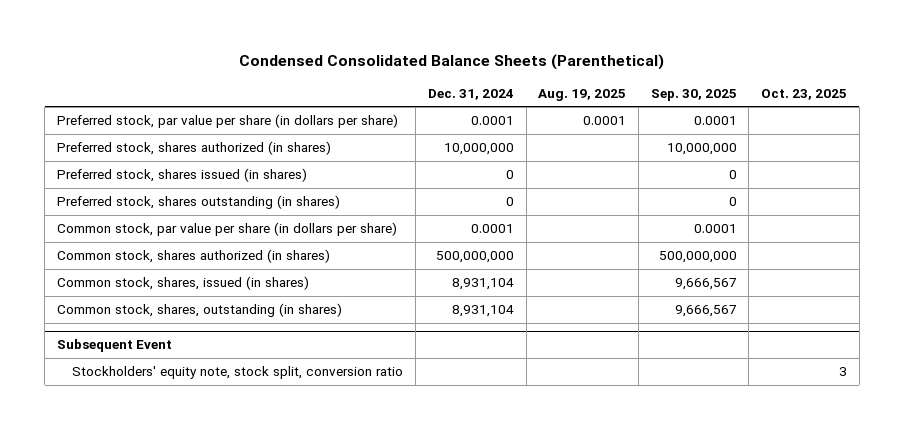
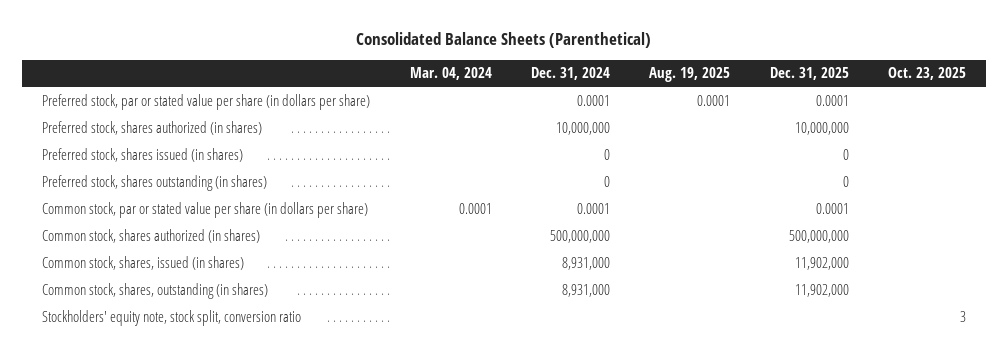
- Condensed Consolidated Balance Sheets (Parenthetical)
+ Consolidated Balance Sheets (Parenthetical)
- | Dec. 31, 2024 | Aug. 19, 2025 | Sep. 30, 2025 | Oct. 23, 2025
+ | Mar. 04, 2024 | Dec. 31, 2024 | Aug. 19, 2025 | Dec. 31, 2025 | Oct. 23, 2025
- Preferred stock, par value per share (in dollars per share) | 0.0001 | 0.0001 | 0.0001 |
+ Preferred stock, par or stated value per share (in dollars per share) | | 0.0001 | 0.0001 | 0.0001 |
- Common stock, par value per share (in dollars per share) | 0.0001 | | 0.0001 |
+ Common stock, par or stated value per share (in dollars per share) | 0.0001 | 0.0001 | | 0.0001 |
- Common stock, shares, issued (in shares) | 8,931,104 | | 9,666,567 |
- Common stock, shares, outstanding (in shares) | 8,931,104 | | 9,666,567 |
- Subsequent Event
+ Common stock, shares, issued (in shares) | | 8,931,000 | | 11,902,000 |
+ Common stock, shares, outstanding (in shares) | | 8,931,000 | | 11,902,000 |

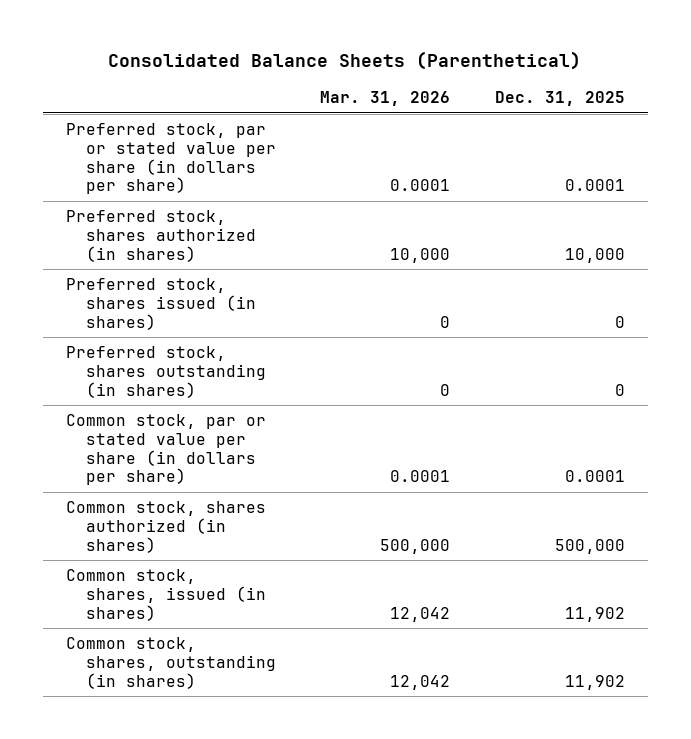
- | Mar. 04, 2024 | Dec. 31, 2024 | Aug. 19, 2025 | Dec. 31, 2025 | Oct. 23, 2025
+ | Mar. 31, 2026 | Dec. 31, 2025
- Preferred stock, shares authorized (in shares) | | 10,000,000 | | 10,000,000 |
+ Preferred stock, shares authorized (in shares) | 10,000 | 10,000
- Common stock, shares authorized (in shares) | | 500,000,000 | | 500,000,000 |
- Common stock, shares, issued (in shares) | | 8,931,000 | | 11,902,000 |
- Common stock, shares, outstanding (in shares) | | 8,931,000 | | 11,902,000 |
- Stockholders' equity note, stock split, conversion ratio | | | | | 3
+ Common stock, shares authorized (in shares) | 500,000 | 500,000
+ Common stock, shares, issued (in shares) | 12,042 | 11,902
+ Common stock, shares, outstanding (in shares) | 12,042 | 11,902

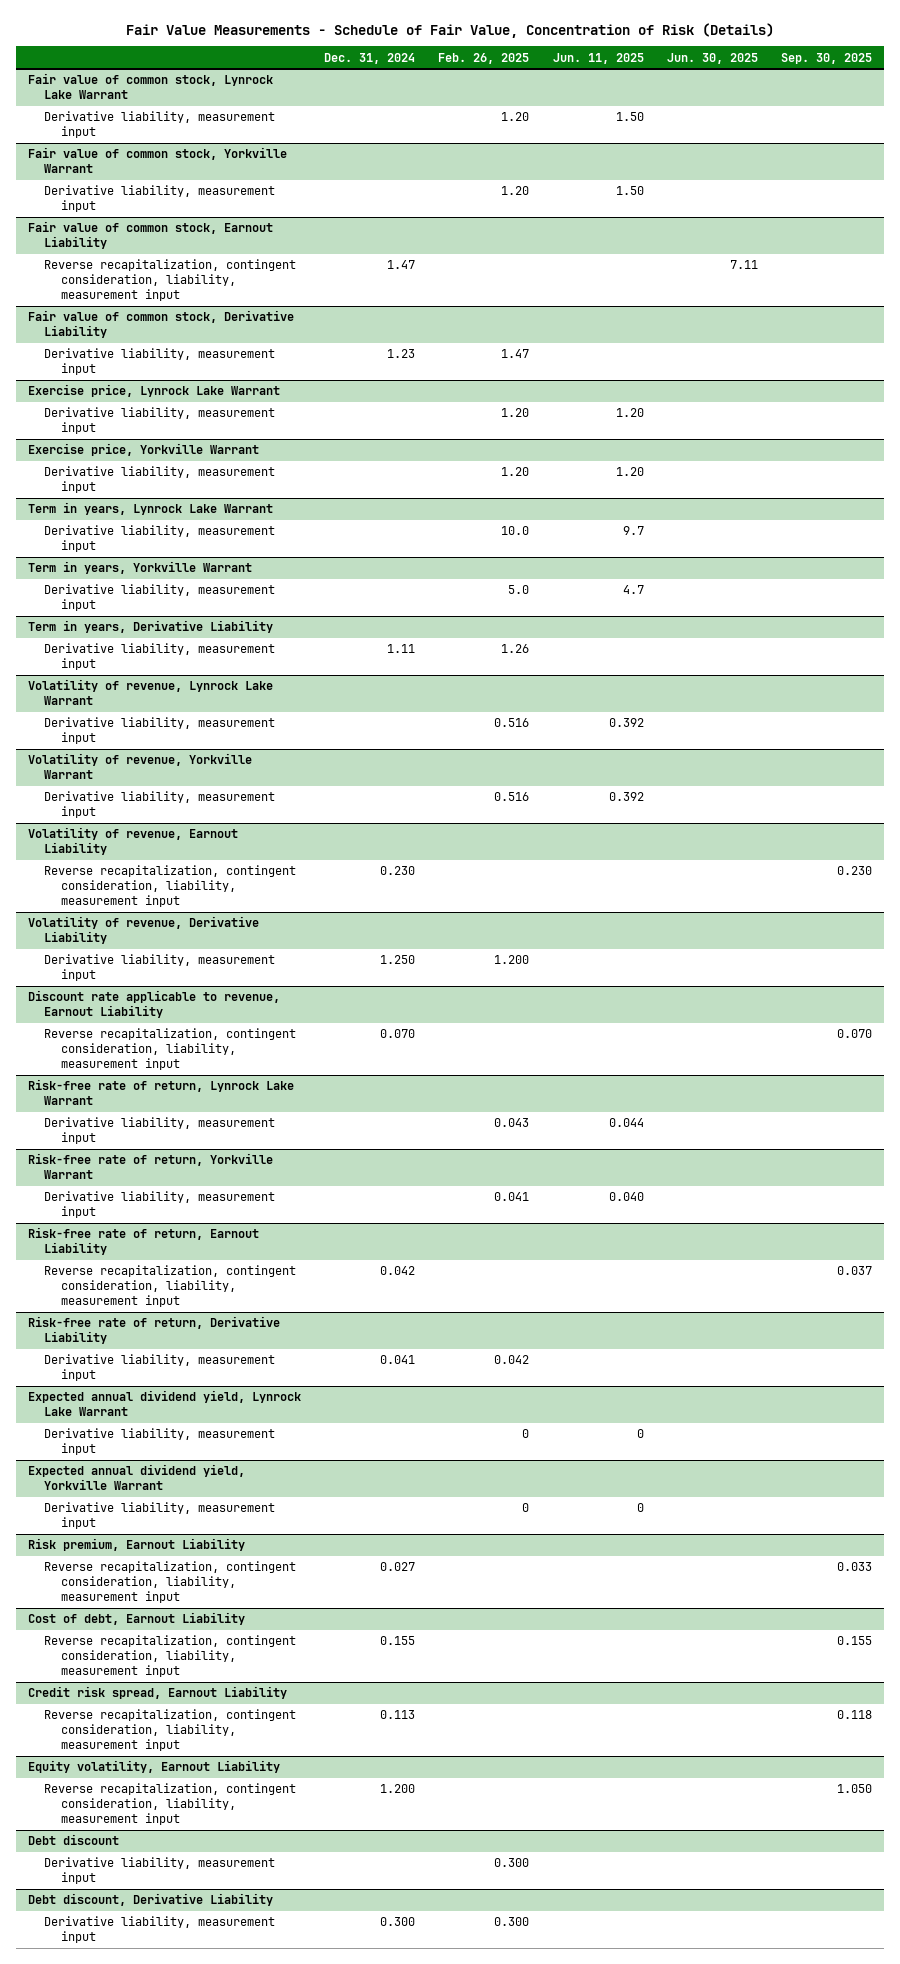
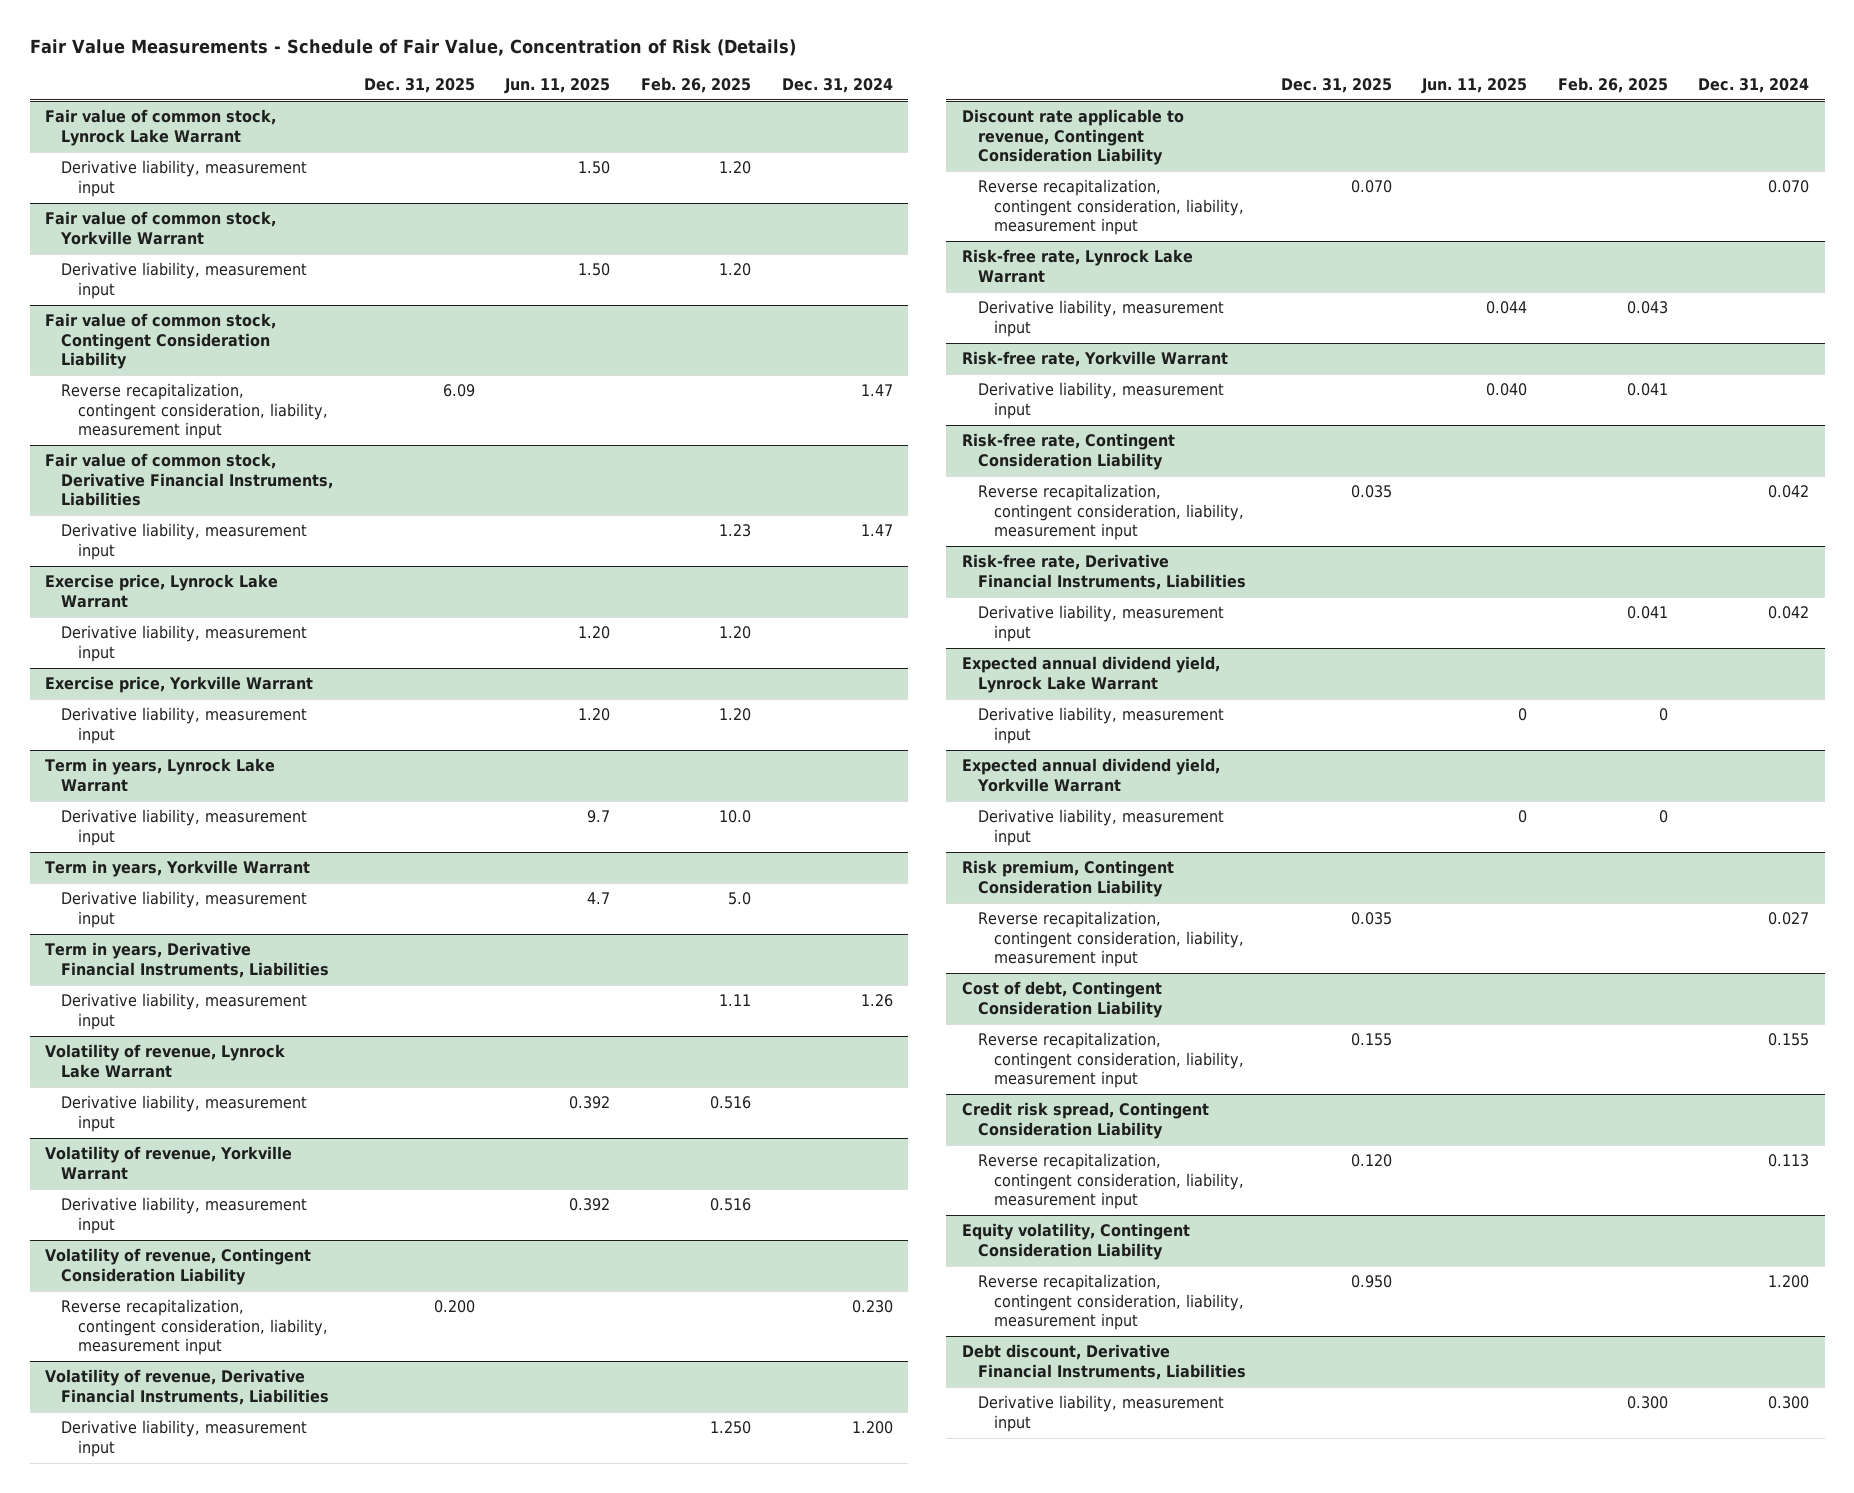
- | Dec. 31, 2024 | Feb. 26, 2025 | Jun. 11, 2025 | Jun. 30, 2025 | Sep. 30, 2025
+ | Dec. 31, 2025 | Jun. 11, 2025 | Feb. 26, 2025 | Dec. 31, 2024
- Fair value of common stock, Earnout Liability
+ Fair value of common stock, Contingent Consideration Liability
- Fair value of common stock, Derivative Liability
- Derivative liability, measurement input | 1.23 | 1.47 | | |
+ Fair value of common stock, Derivative Financial Instruments, Liabilities
+ Derivative liability, measurement input | | | 1.23 | 1.47
- Term in years, Derivative Liability
- Derivative liability, measurement input | 1.11 | 1.26 | | |
+ Term in years, Derivative Financial Instruments, Liabilities
+ Derivative liability, measurement input | | | 1.11 | 1.26
- Volatility of revenue, Earnout Liability
+ Volatility of revenue, Contingent Consideration Liability
- Volatility of revenue, Derivative Liability
- Derivative liability, measurement input | 1.250 | 1.200 | | |
- Discount rate applicable to revenue, Earnout Liability
+ Volatility of revenue, Derivative Financial Instruments, Liabilities
+ Derivative liability, measurement input | | | 1.250 | 1.200
+ Discount rate applicable to revenue, Contingent Consideration Liability
- Risk-free rate of return, Lynrock Lake Warrant
+ Risk-free rate, Lynrock Lake Warrant
- Risk-free rate of return, Yorkville Warrant
+ Risk-free rate, Yorkville Warrant
- Risk-free rate of return, Earnout Liability
+ Risk-free rate, Contingent Consideration Liability
- Risk-free rate of return, Derivative Liability
- Derivative liability, measurement input | 0.041 | 0.042 | | |
+ Risk-free rate, Derivative Financial Instruments, Liabilities
+ Derivative liability, measurement input | | | 0.041 | 0.042
- Risk premium, Earnout Liability
+ Risk premium, Contingent Consideration Liability
- Cost of debt, Earnout Liability
+ Cost of debt, Contingent Consideration Liability
- Credit risk spread, Earnout Liability
+ Credit risk spread, Contingent Consideration Liability
- Equity volatility, Earnout Liability
+ Equity volatility, Contingent Consideration Liability
- Debt discount
- Derivative liability, measurement input | | 0.300 | | |
- Debt discount, Derivative Liability
+ Debt discount, Derivative Financial Instruments, Liabilities

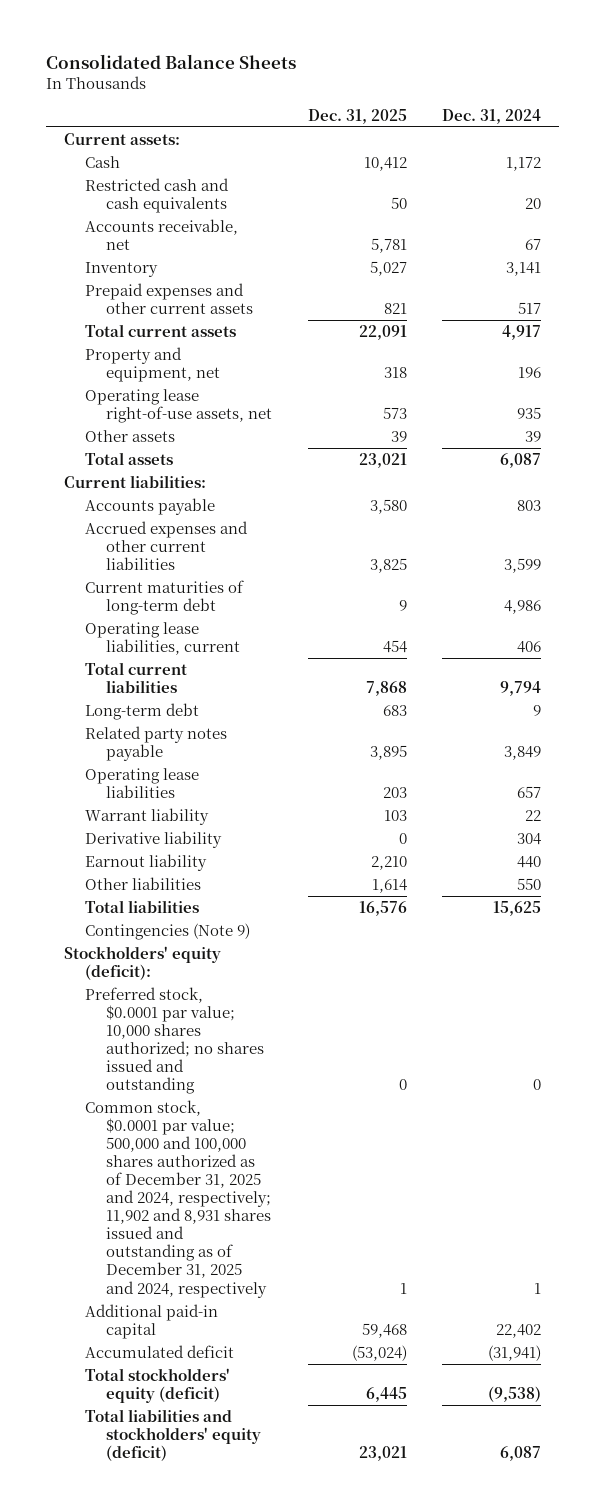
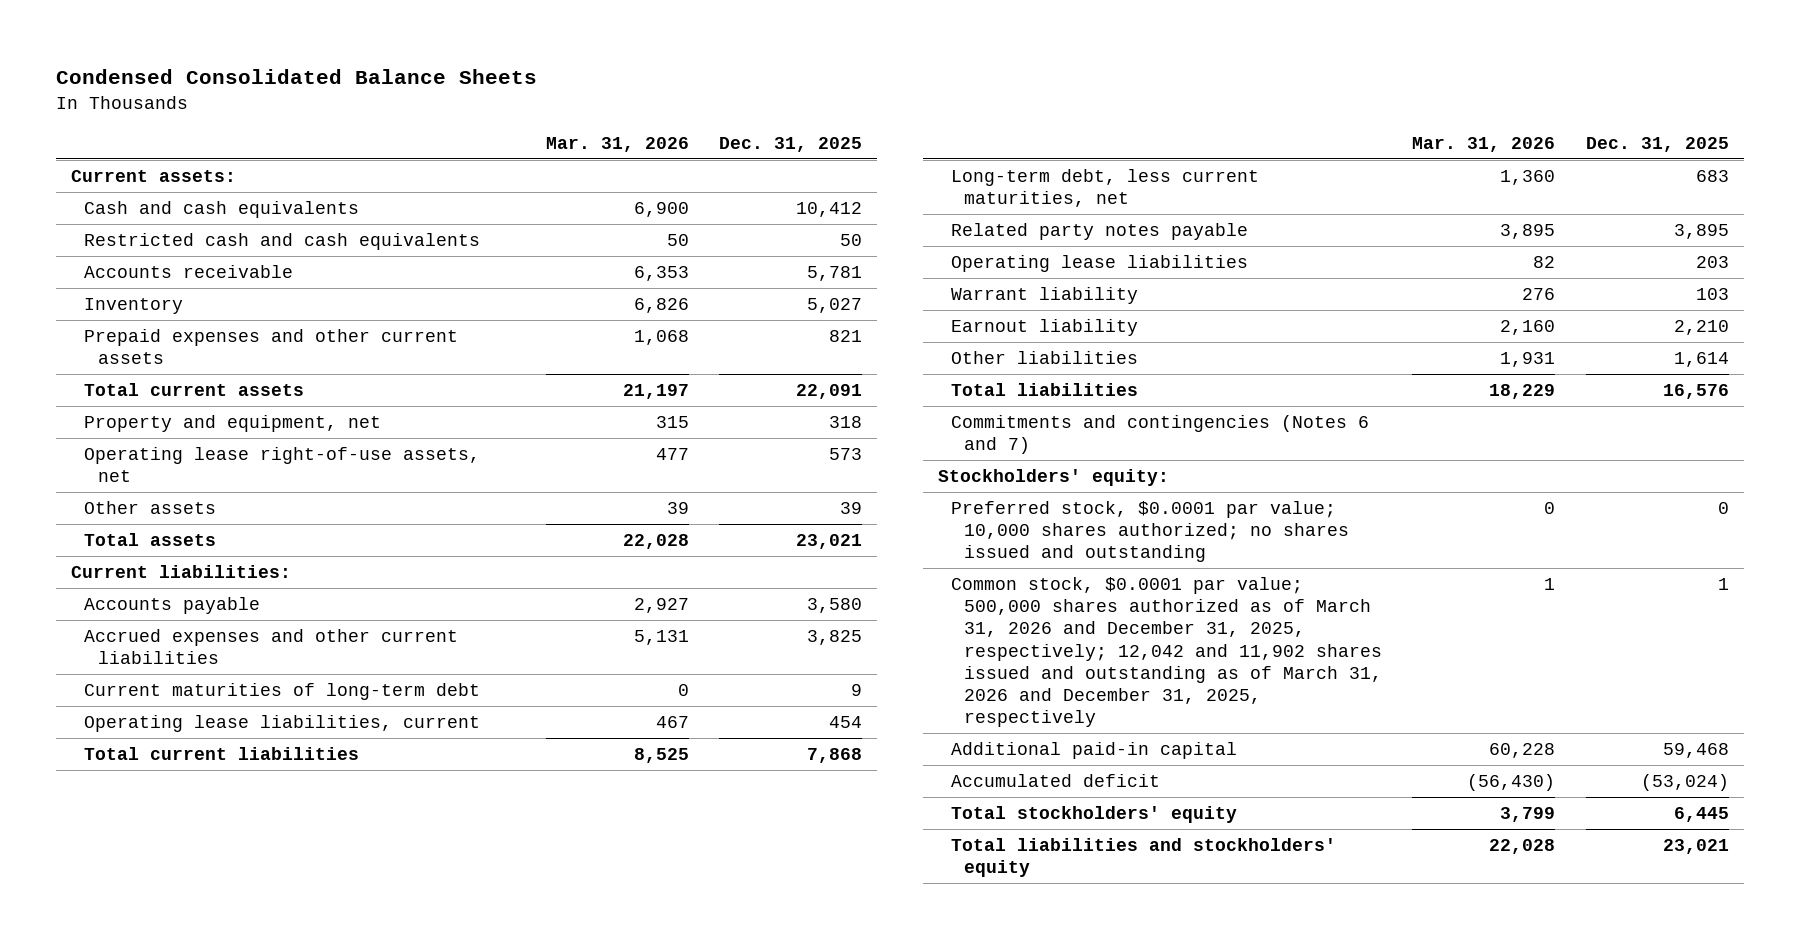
- Consolidated Balance Sheets
+ Condensed Consolidated Balance Sheets
- | Dec. 31, 2025 | Dec. 31, 2024
+ | Mar. 31, 2026 | Dec. 31, 2025
- Cash | 10,412 | 1,172
+ Cash and cash equivalents | 6,900 | 10,412
- Accounts receivable, net | 5,781 | 67
+ Accounts receivable | 6,353 | 5,781
- Long-term debt | 683 | 9
+ Long-term debt, less current maturities, net | 1,360 | 683
- Derivative liability | 0 | 304
- Contingencies (Note 9)
- Stockholders' equity (deficit):
+ Commitments and contingencies (Notes 6 and 7)
+ Stockholders' equity:
- Common stock, $0.0001 par value; 500,000 and 100,000 shares authorized as of December 31, 2025 and 2024, respectively; 11,902 and 8,931 shares issued and outstanding as of December 31, 2025 and 2024, respectively | 1 | 1
+ Common stock, $0.0001 par value; 500,000 shares authorized as of March 31, 2026 and December 31, 2025, respectively; 12,042 and 11,902 shares issued and outstanding as of March 31, 2026 and December 31, 2025, respectively | 1 | 1
- Total stockholders' equity (deficit) | 6,445 | (9,538)
- Total liabilities and stockholders' equity (deficit) | 23,021 | 6,087
+ Total stockholders' equity | 3,799 | 6,445
+ Total liabilities and stockholders' equity | 22,028 | 23,021

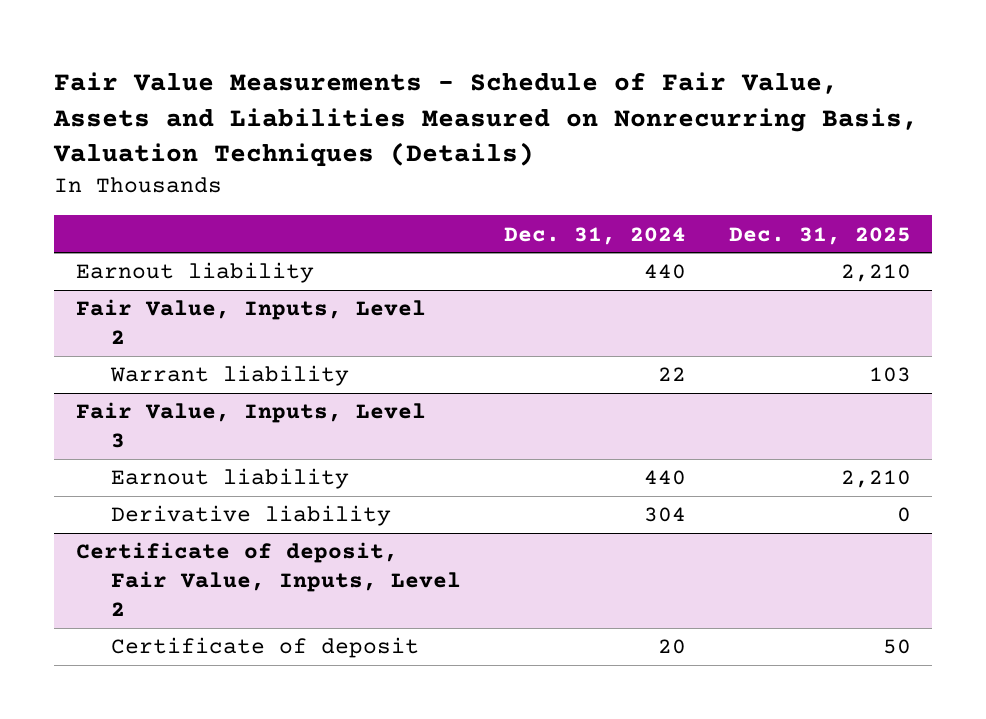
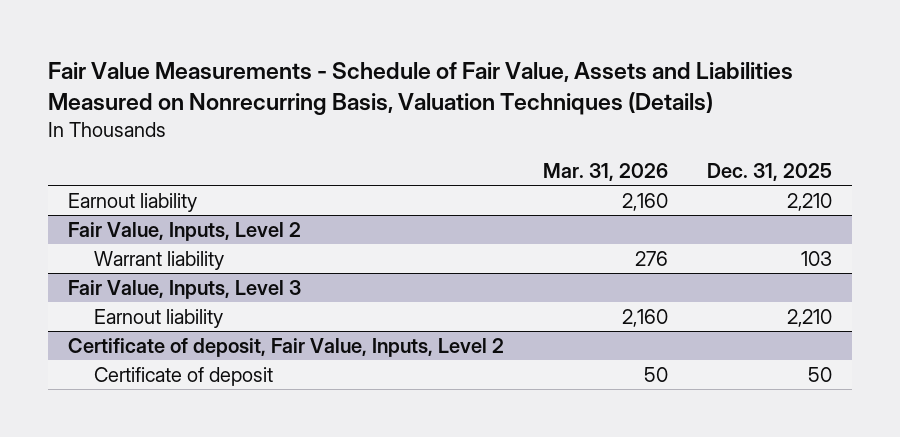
- | Dec. 31, 2024 | Dec. 31, 2025
+ | Mar. 31, 2026 | Dec. 31, 2025
@ Fair Value, Inputs, Level 3
- Derivative liability | 304 | 0

